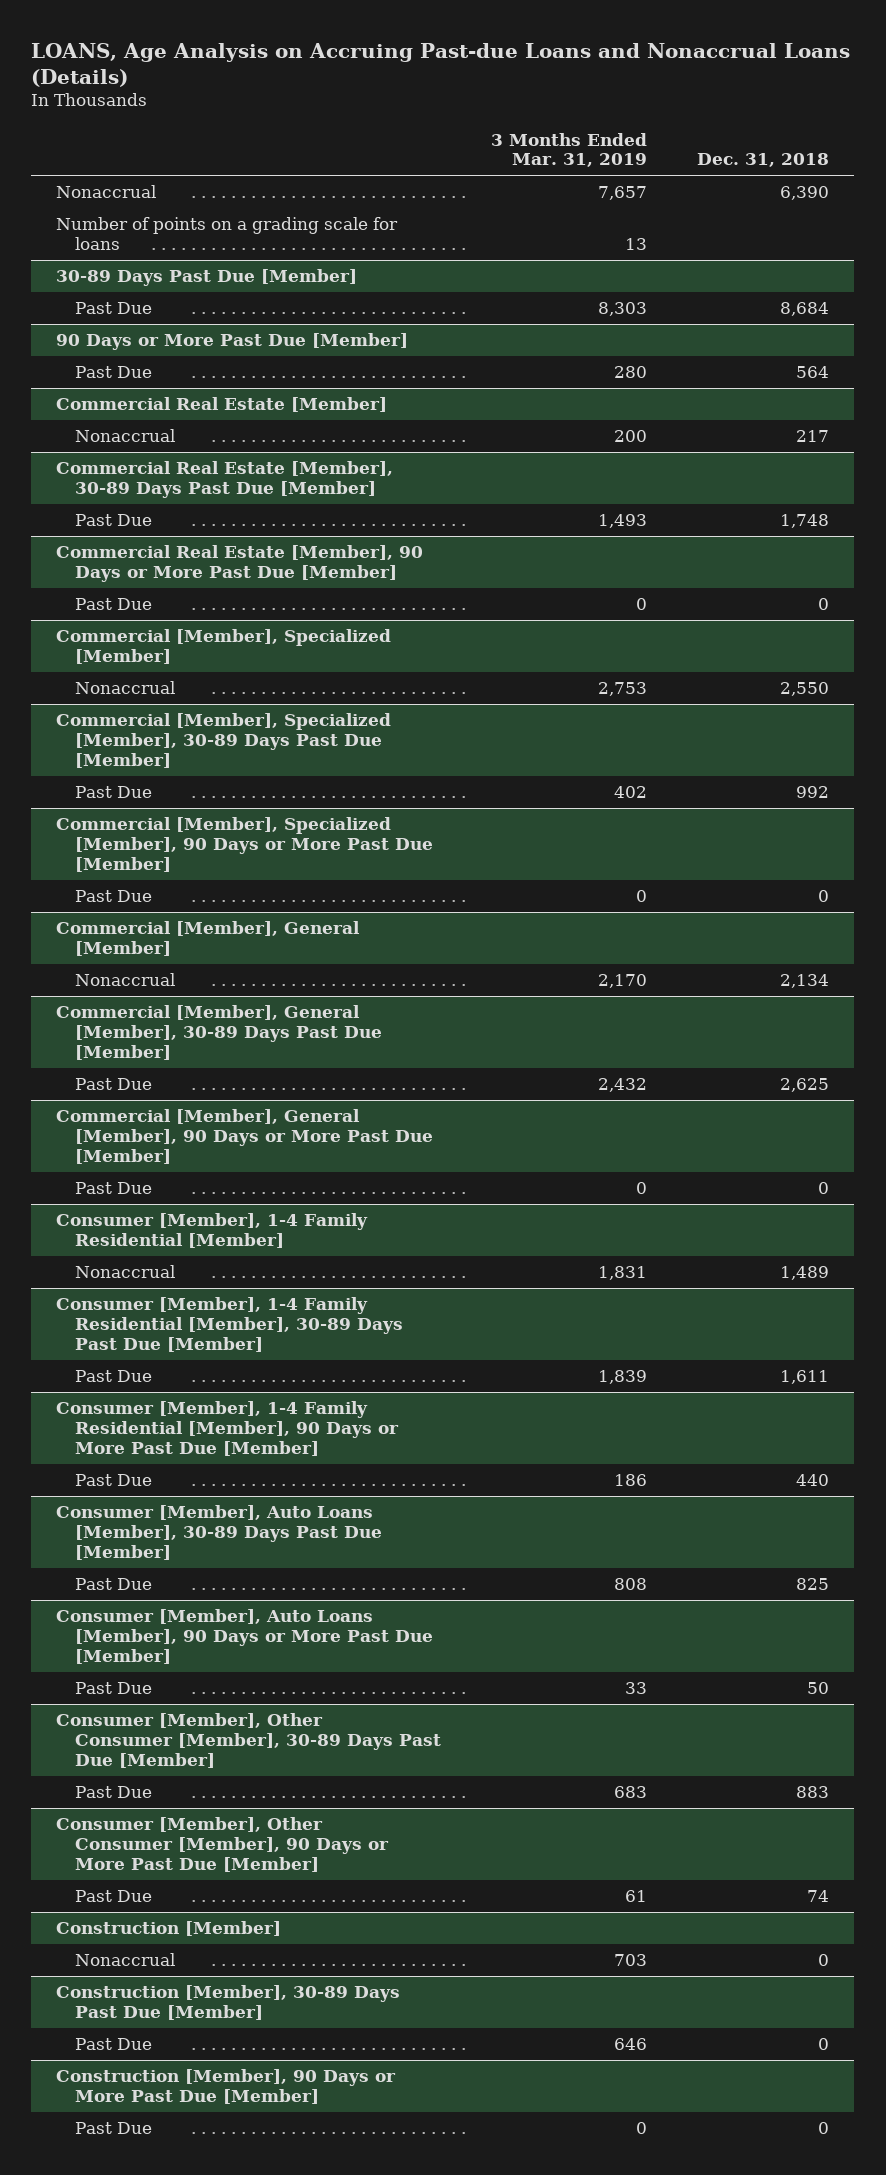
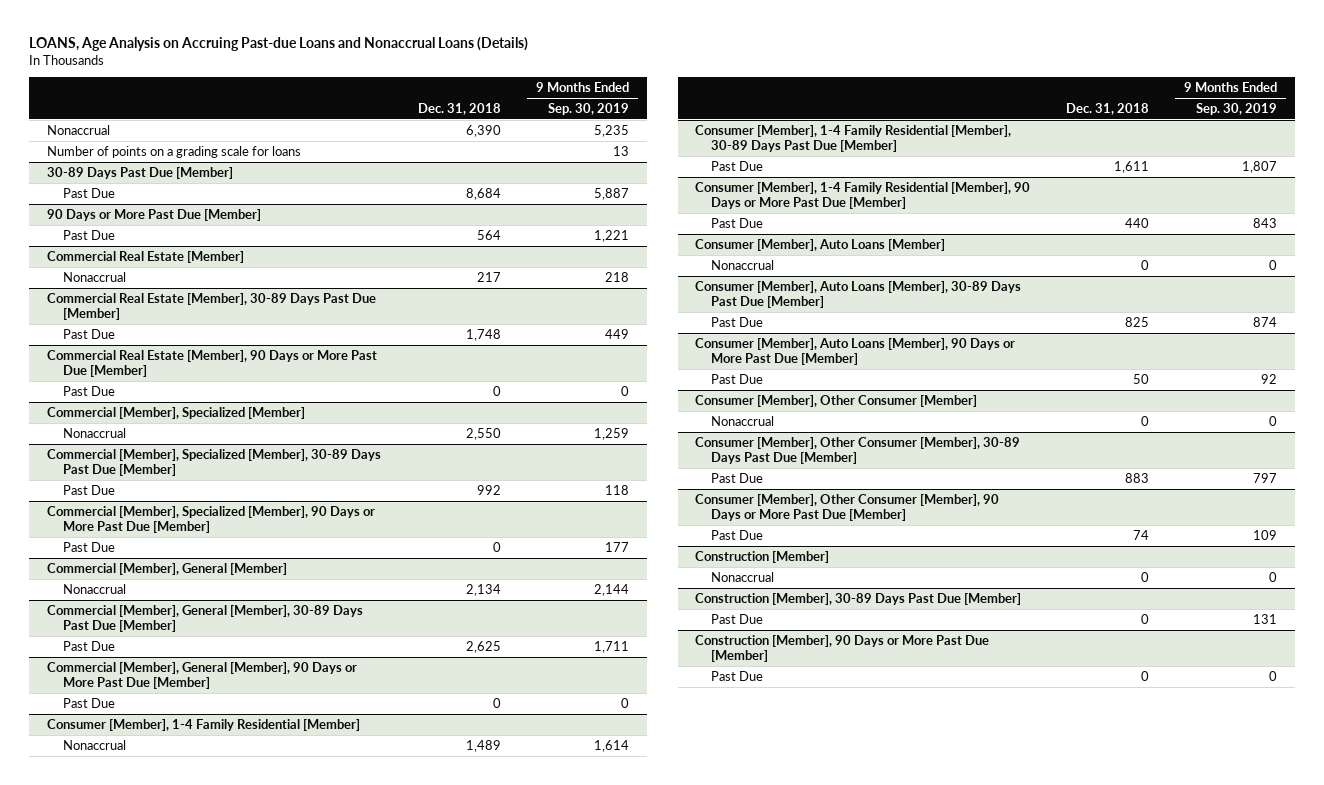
- | 3 Months Ended Mar. 31, 2019 | Dec. 31, 2018
+ | Dec. 31, 2018 | 9 Months Ended Sep. 30, 2019
+ Consumer [Member], Auto Loans [Member]
+ Nonaccrual | 0 | 0
+ Consumer [Member], Other Consumer [Member]
+ Nonaccrual | 0 | 0

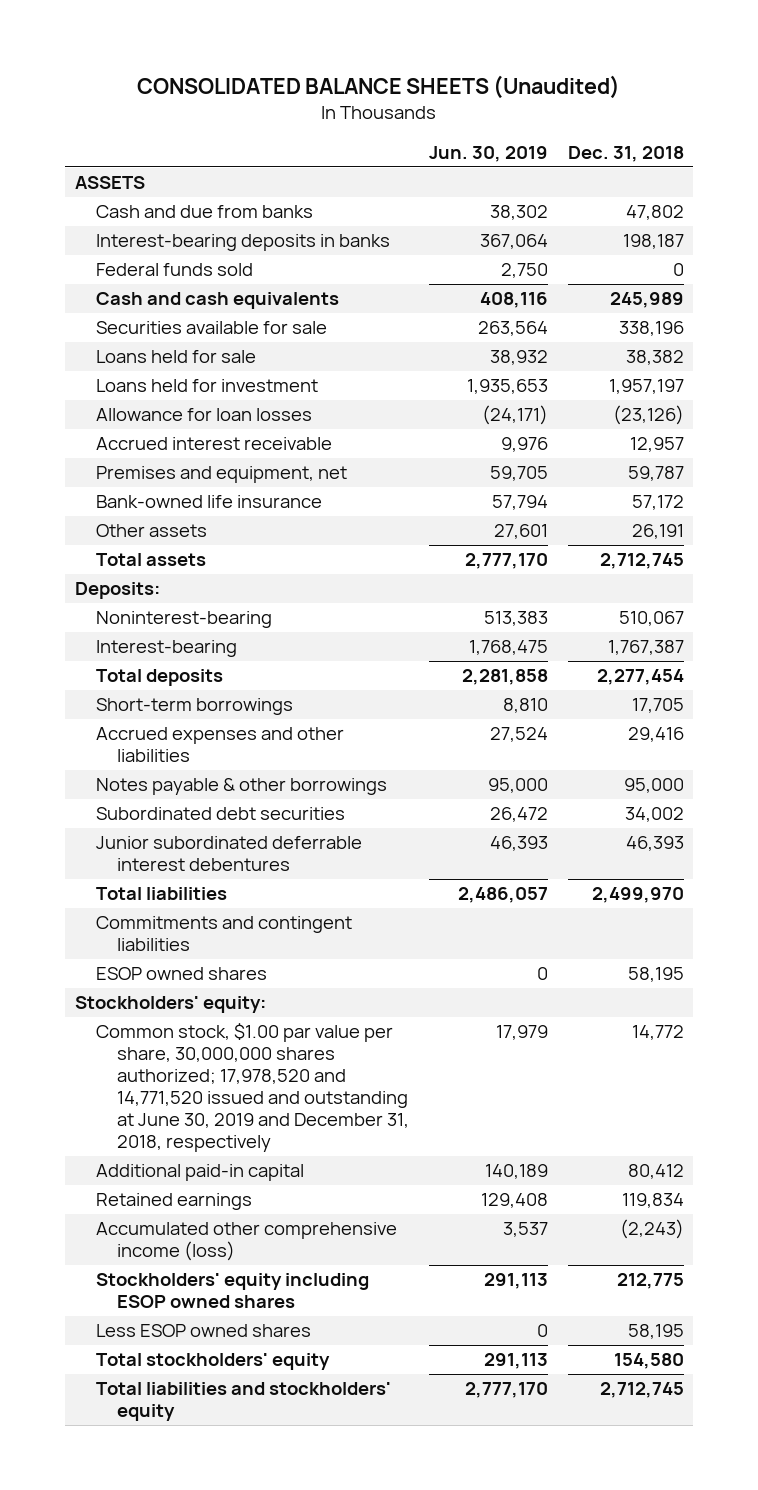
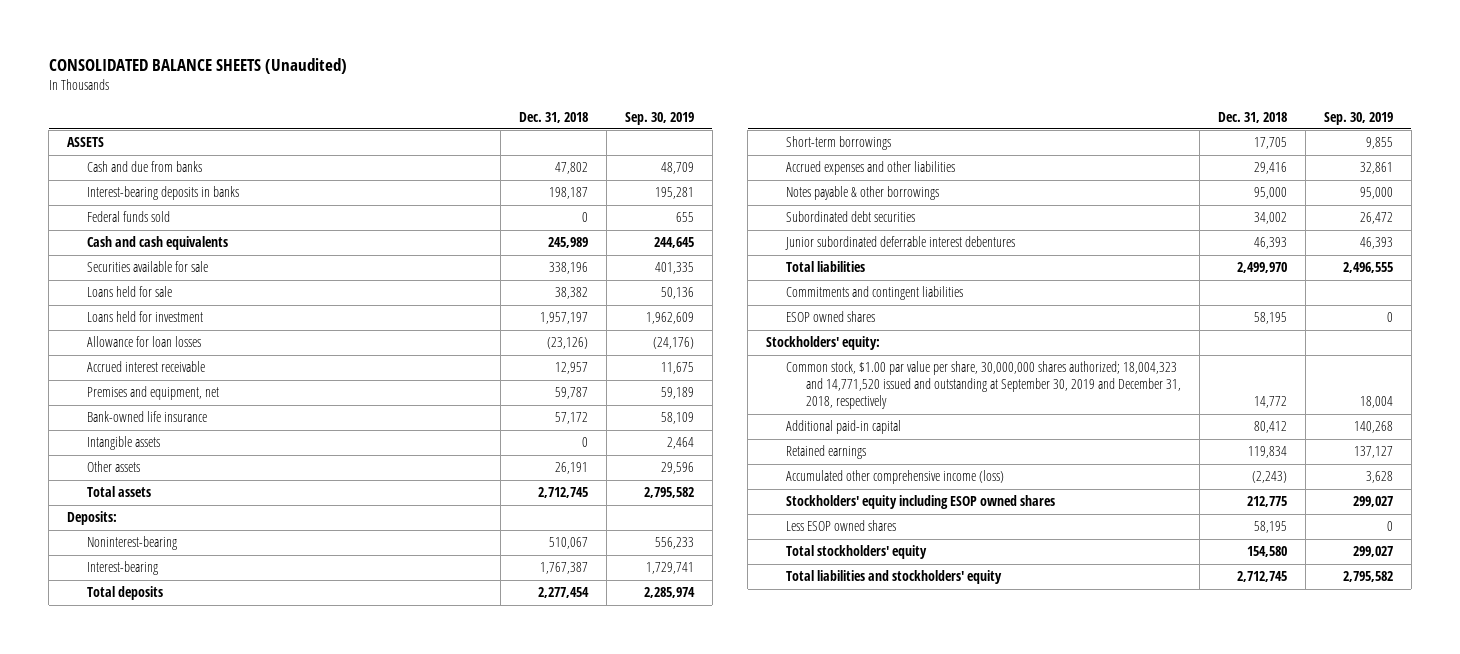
- | Jun. 30, 2019 | Dec. 31, 2018
+ | Dec. 31, 2018 | Sep. 30, 2019
+ Intangible assets | 0 | 2,464
- Common stock, $1.00 par value per share, 30,000,000 shares authorized; 17,978,520 and 14,771,520 issued and outstanding at June 30, 2019 and December 31, 2018, respectively | 17,979 | 14,772
+ Common stock, $1.00 par value per share, 30,000,000 shares authorized; 18,004,323 and 14,771,520 issued and outstanding at September 30, 2019 and December 31, 2018, respectively | 14,772 | 18,004

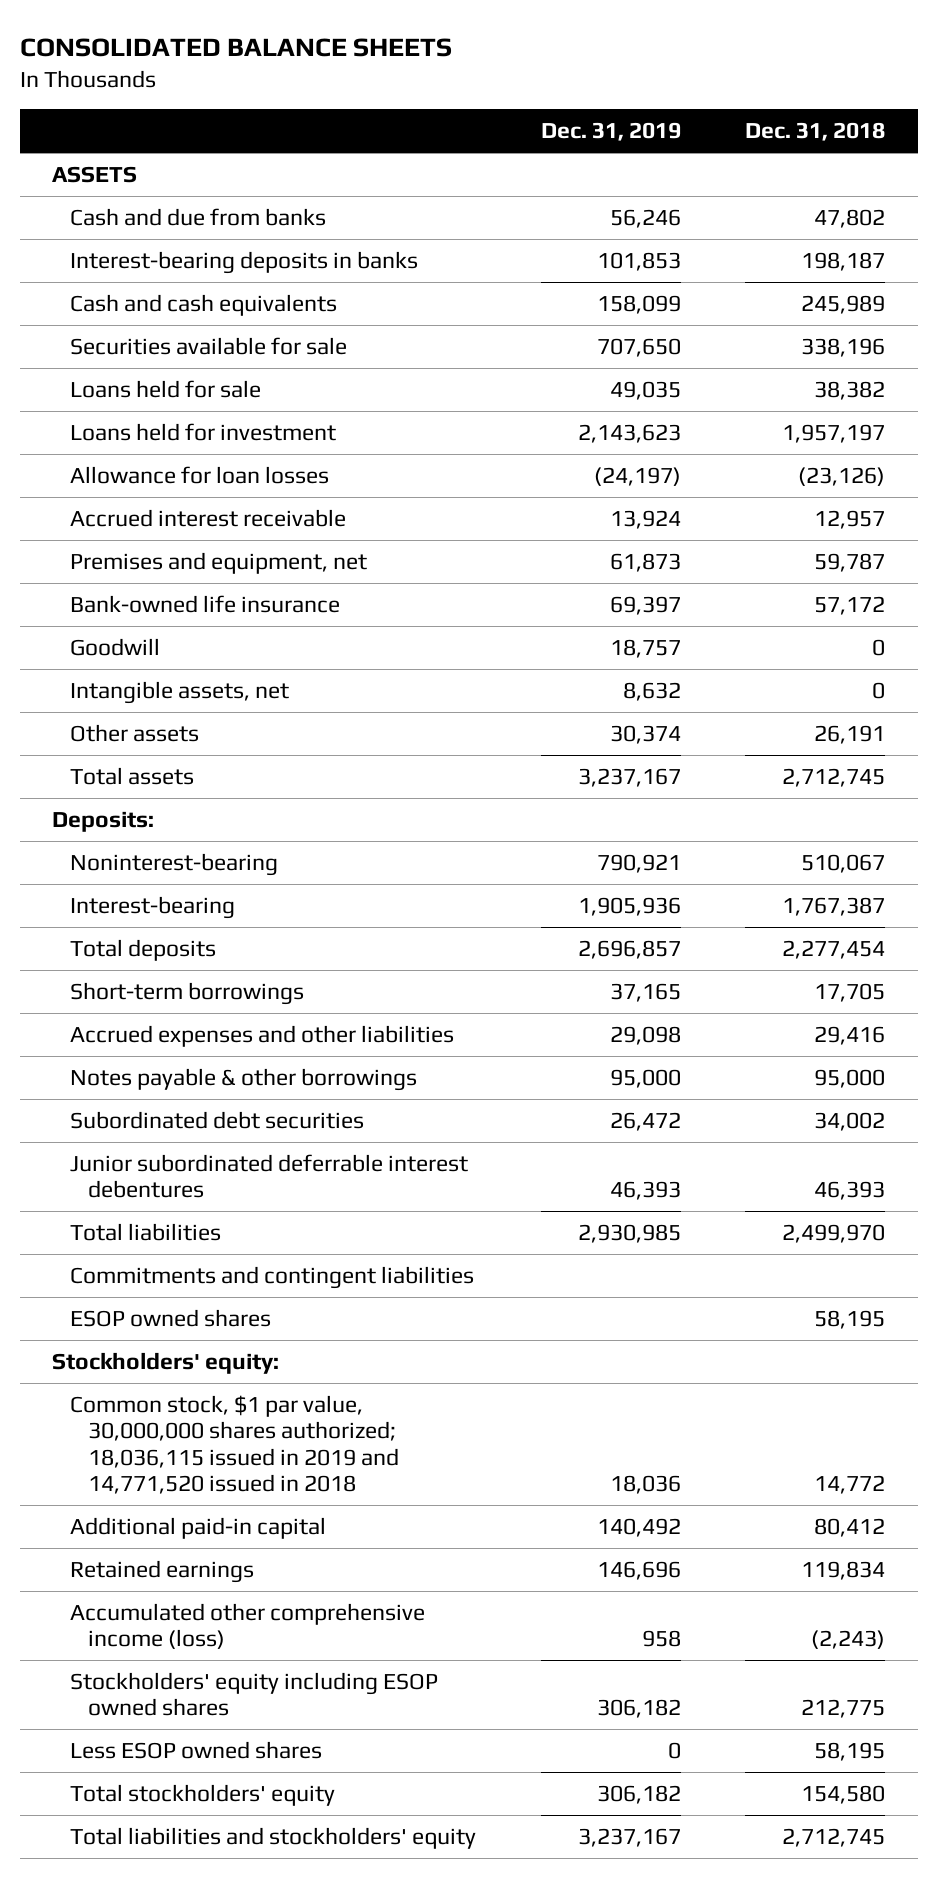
- CONSOLIDATED BALANCE SHEETS (Unaudited)
+ CONSOLIDATED BALANCE SHEETS
- | Dec. 31, 2018 | Sep. 30, 2019
+ | Dec. 31, 2019 | Dec. 31, 2018
- Federal funds sold | 0 | 655
- Intangible assets | 0 | 2,464
+ Goodwill | 18,757 | 0
+ Intangible assets, net | 8,632 | 0
- Common stock, $1.00 par value per share, 30,000,000 shares authorized; 18,004,323 and 14,771,520 issued and outstanding at September 30, 2019 and December 31, 2018, respectively | 14,772 | 18,004
+ Common stock, $1 par value, 30,000,000 shares authorized; 18,036,115 issued in 2019 and 14,771,520 issued in 2018 | 18,036 | 14,772

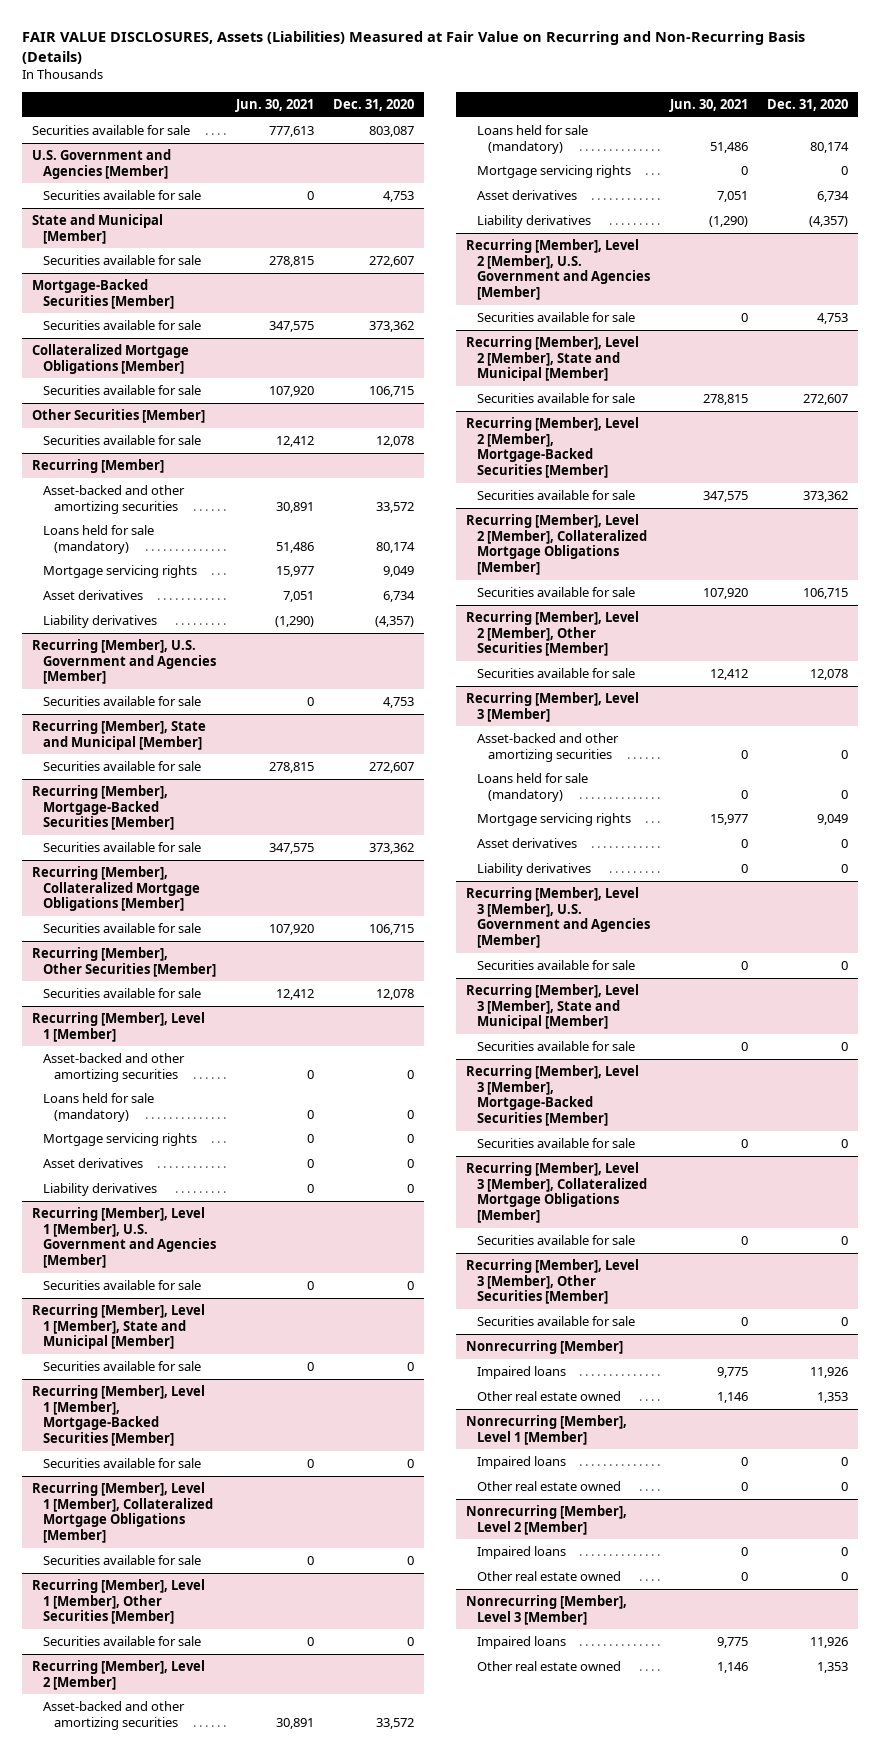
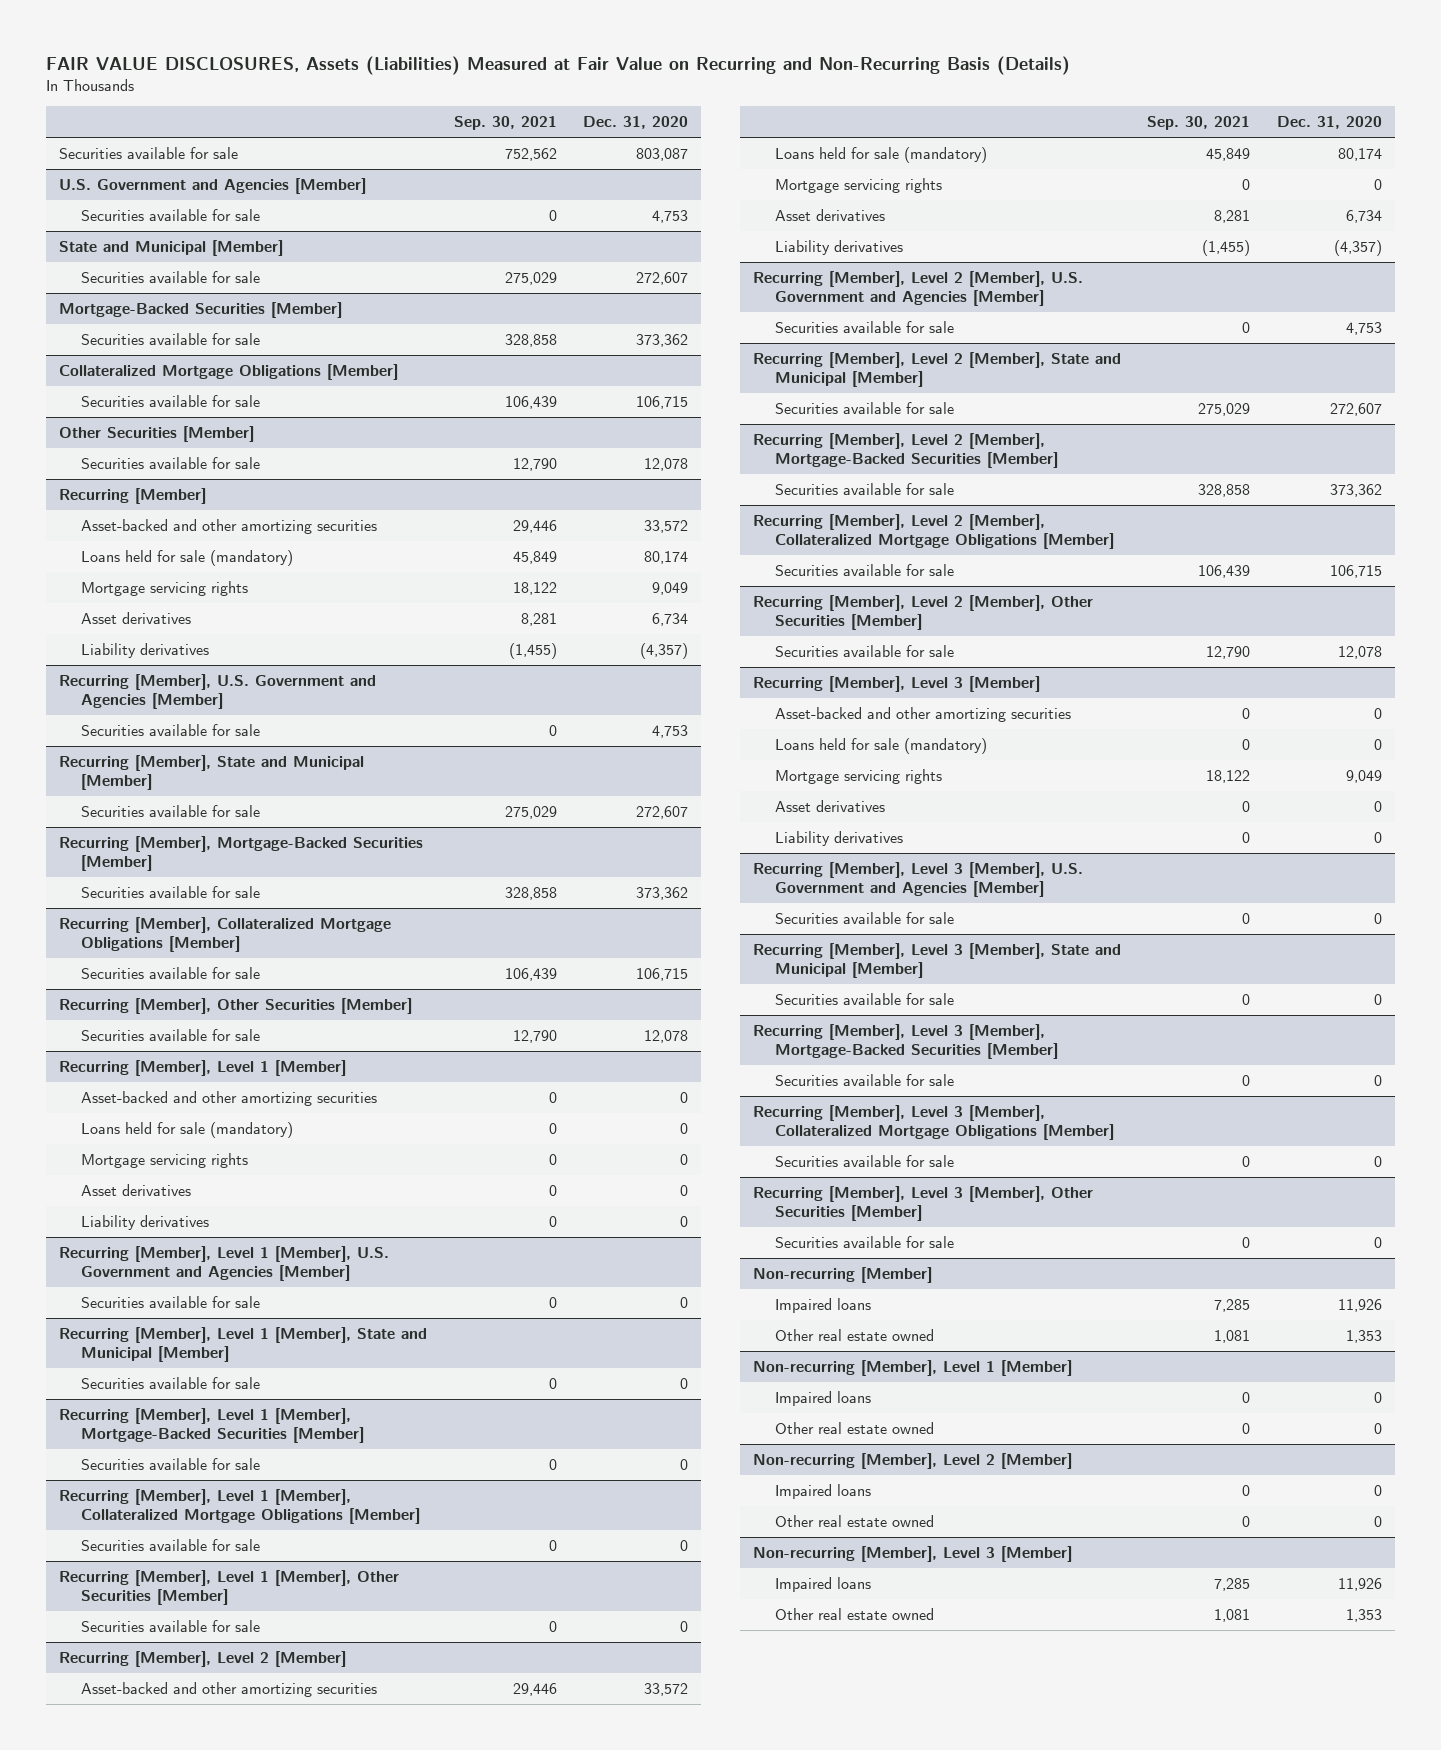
- | Jun. 30, 2021 | Dec. 31, 2020
+ | Sep. 30, 2021 | Dec. 31, 2020
- Nonrecurring [Member]
+ Non-recurring [Member]
- Nonrecurring [Member], Level 1 [Member]
+ Non-recurring [Member], Level 1 [Member]
- Nonrecurring [Member], Level 2 [Member]
+ Non-recurring [Member], Level 2 [Member]
- Nonrecurring [Member], Level 3 [Member]
+ Non-recurring [Member], Level 3 [Member]

